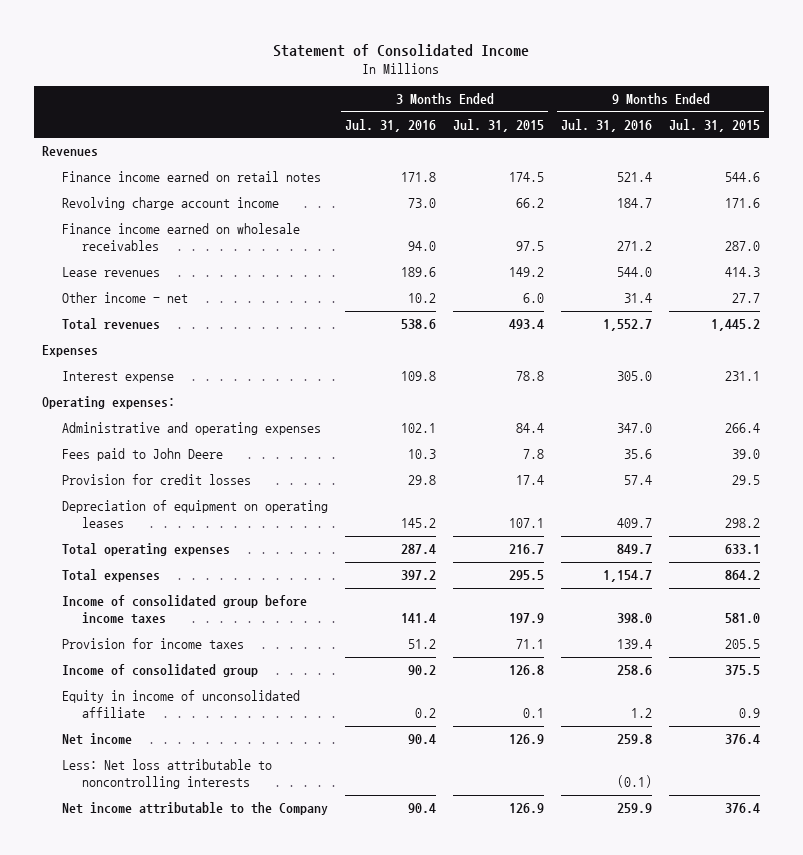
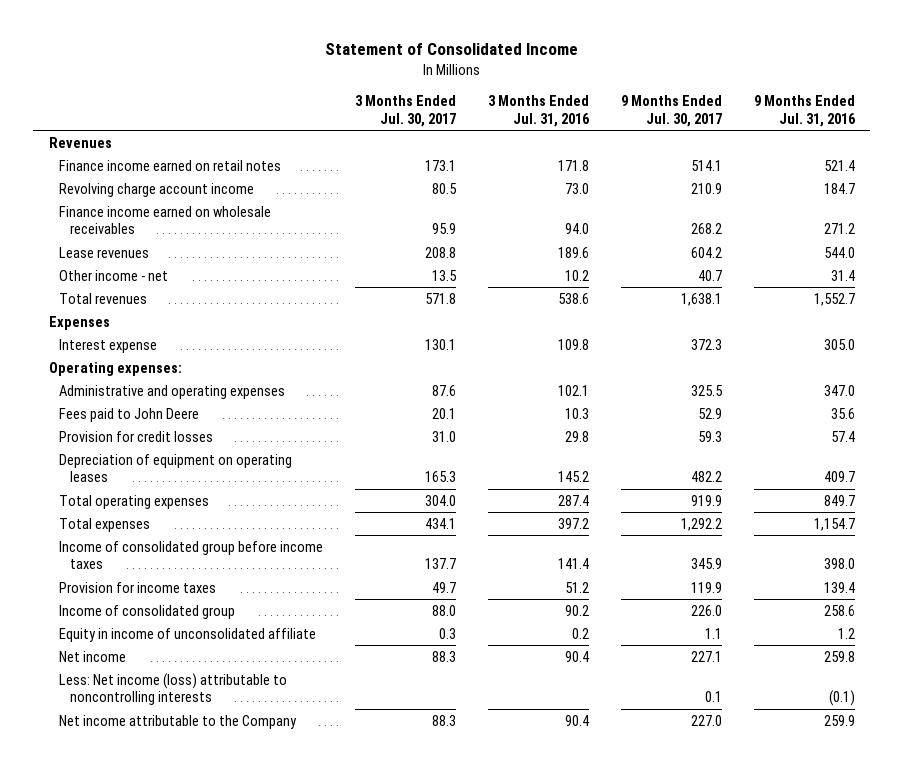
- | 3 Months Ended Jul. 31, 2016 | 3 Months Ended Jul. 31, 2015 | 9 Months Ended Jul. 31, 2016 | 9 Months Ended Jul. 31, 2015
+ | 3 Months Ended Jul. 30, 2017 | 3 Months Ended Jul. 31, 2016 | 9 Months Ended Jul. 30, 2017 | 9 Months Ended Jul. 31, 2016
- Less: Net loss attributable to noncontrolling interests | | | (0.1) |
+ Less: Net income (loss) attributable to noncontrolling interests | | | 0.1 | (0.1)

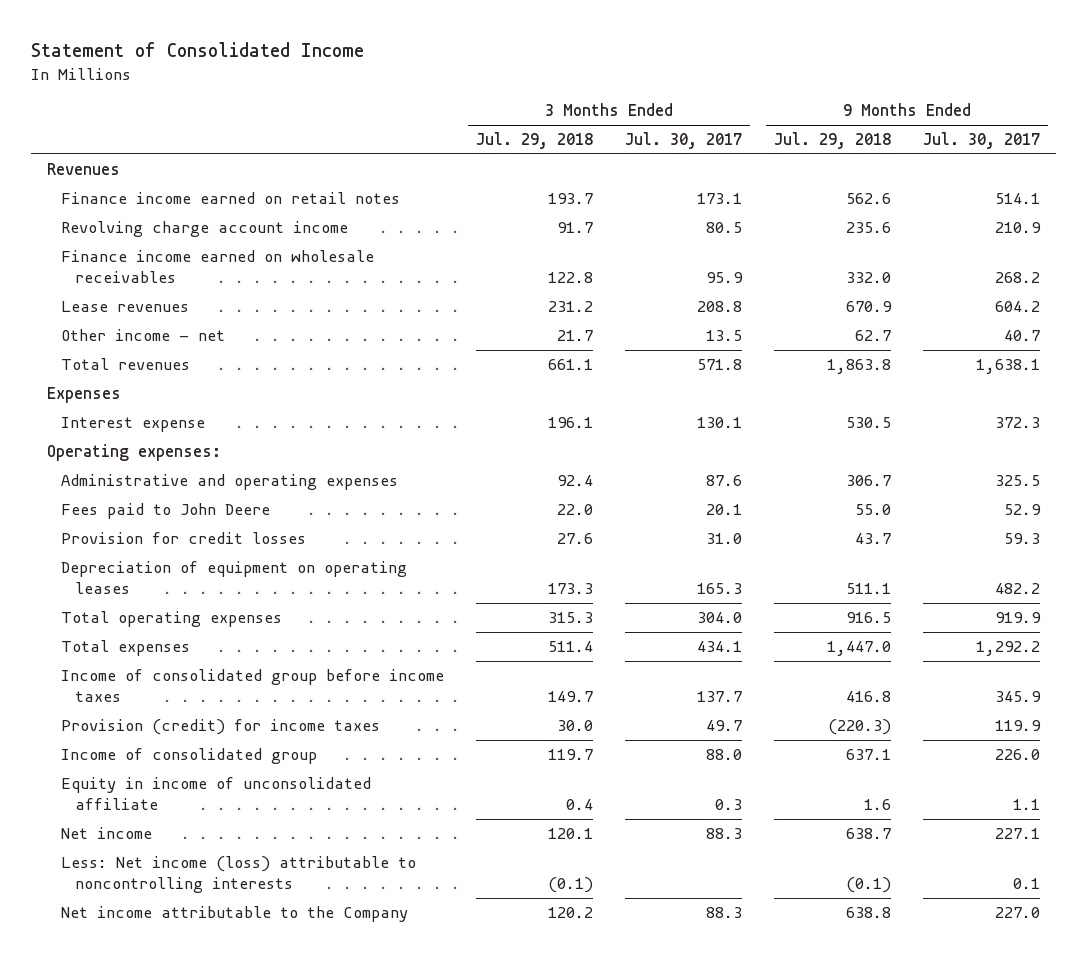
- | 3 Months Ended Jul. 30, 2017 | 3 Months Ended Jul. 31, 2016 | 9 Months Ended Jul. 30, 2017 | 9 Months Ended Jul. 31, 2016
+ | 3 Months Ended Jul. 29, 2018 | 3 Months Ended Jul. 30, 2017 | 9 Months Ended Jul. 29, 2018 | 9 Months Ended Jul. 30, 2017
- Provision for income taxes | 49.7 | 51.2 | 119.9 | 139.4
+ Provision (credit) for income taxes | 30.0 | 49.7 | (220.3) | 119.9

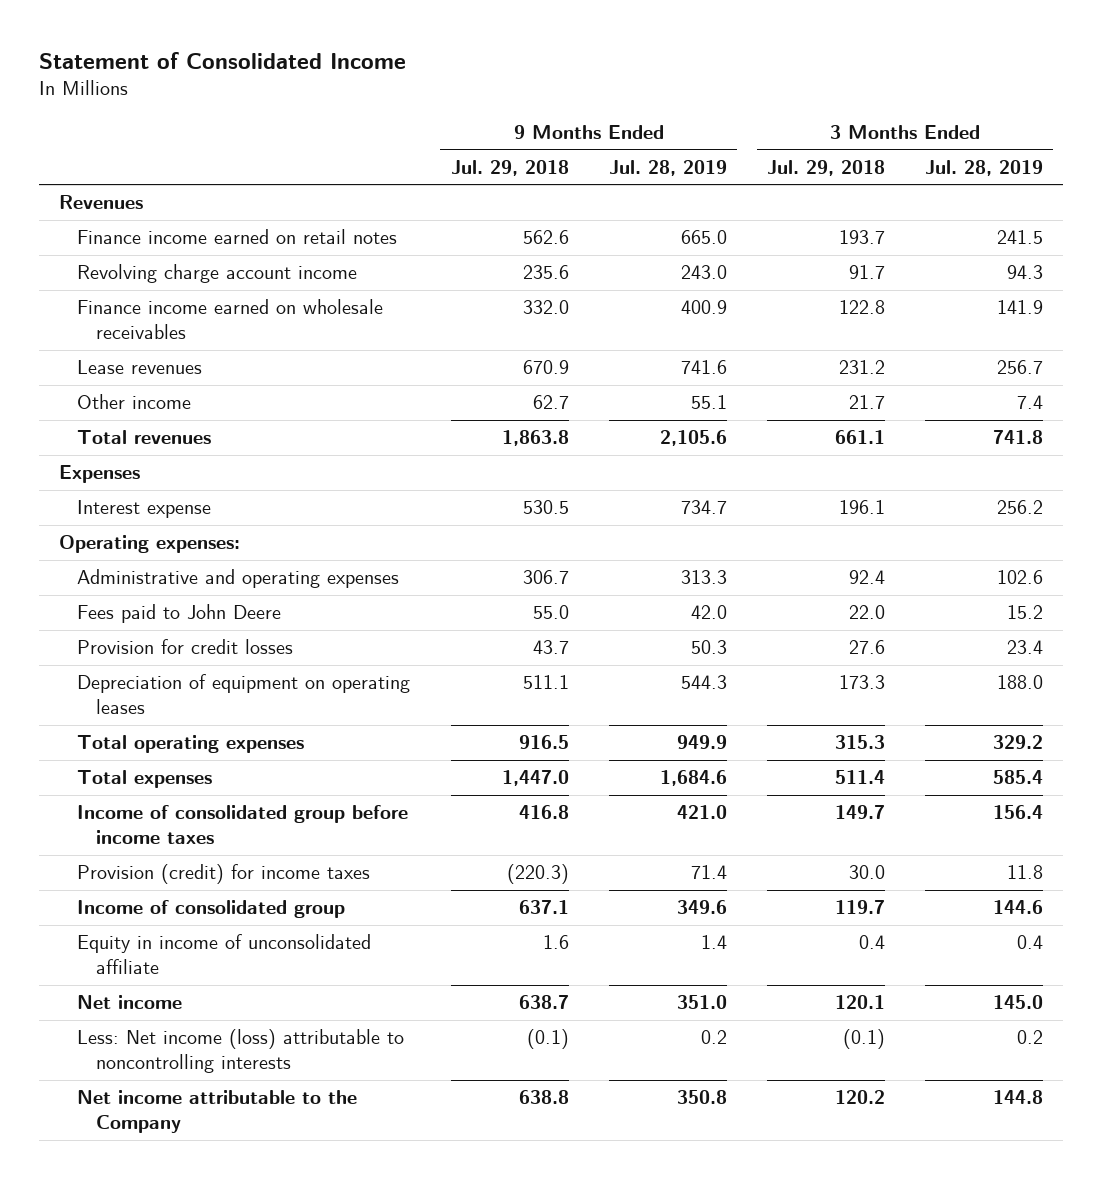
- | 3 Months Ended Jul. 29, 2018 | 3 Months Ended Jul. 30, 2017 | 9 Months Ended Jul. 29, 2018 | 9 Months Ended Jul. 30, 2017
+ | 9 Months Ended Jul. 29, 2018 | 9 Months Ended Jul. 28, 2019 | 3 Months Ended Jul. 29, 2018 | 3 Months Ended Jul. 28, 2019
- Other income - net | 21.7 | 13.5 | 62.7 | 40.7
+ Other income | 62.7 | 55.1 | 21.7 | 7.4

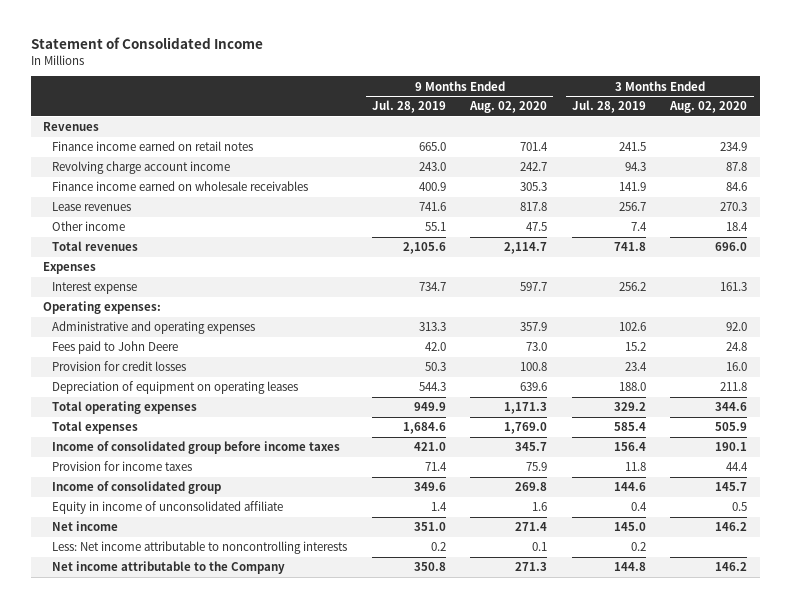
- | 9 Months Ended Jul. 29, 2018 | 9 Months Ended Jul. 28, 2019 | 3 Months Ended Jul. 29, 2018 | 3 Months Ended Jul. 28, 2019
+ | 9 Months Ended Jul. 28, 2019 | 9 Months Ended Aug. 02, 2020 | 3 Months Ended Jul. 28, 2019 | 3 Months Ended Aug. 02, 2020
- Provision (credit) for income taxes | (220.3) | 71.4 | 30.0 | 11.8
+ Provision for income taxes | 71.4 | 75.9 | 11.8 | 44.4
- Less: Net income (loss) attributable to noncontrolling interests | (0.1) | 0.2 | (0.1) | 0.2
+ Less: Net income attributable to noncontrolling interests | 0.2 | 0.1 | 0.2 |

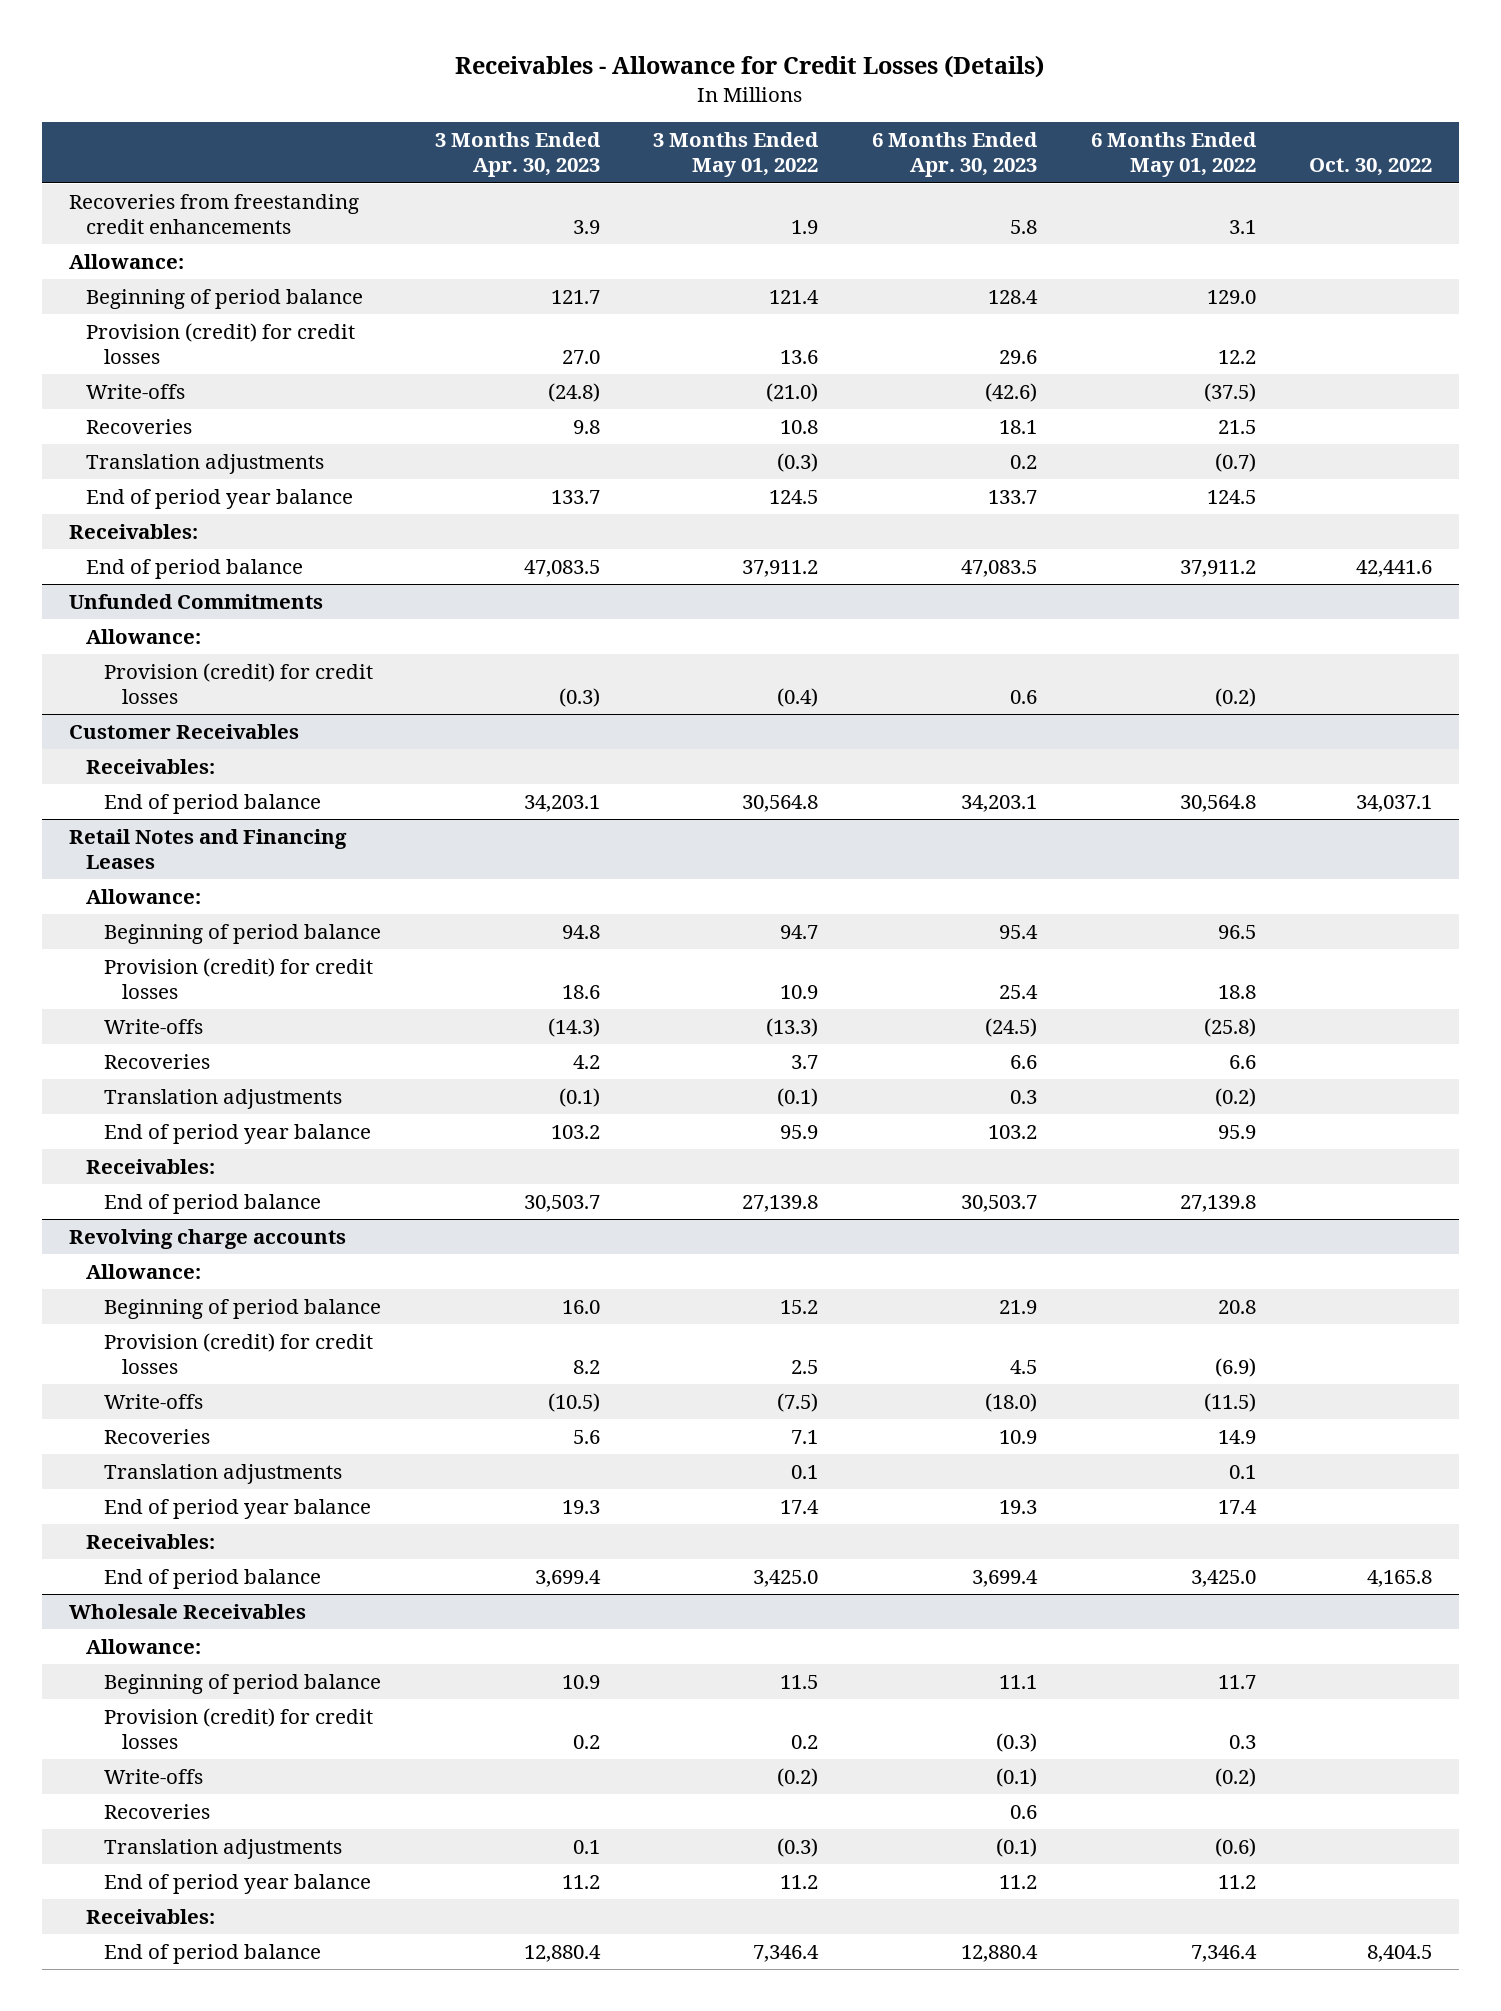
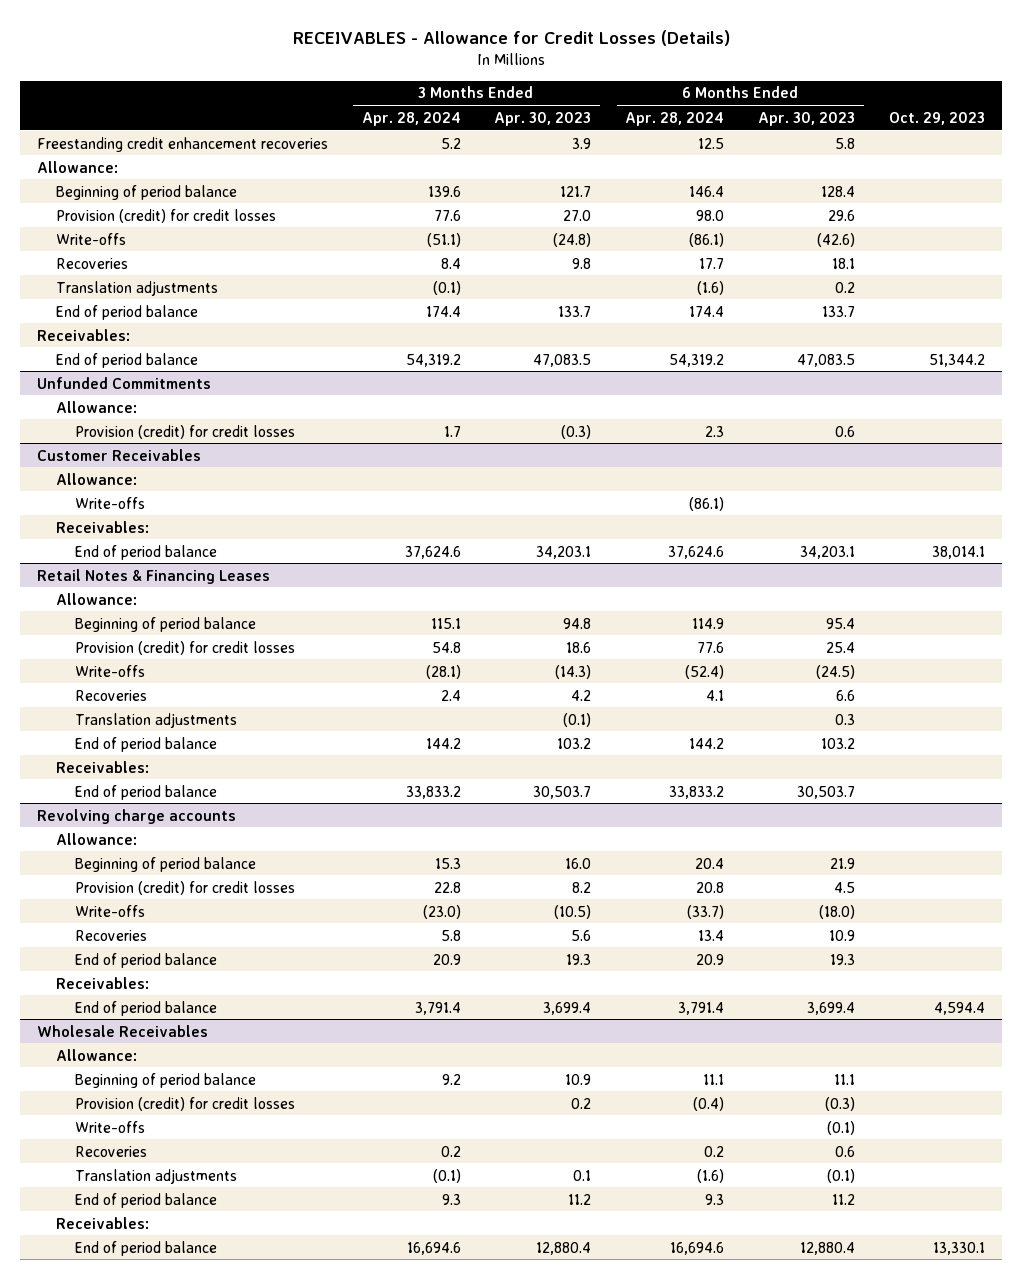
- Receivables - Allowance for Credit Losses (Details)
+ RECEIVABLES - Allowance for Credit Losses (Details)
- | 3 Months Ended Apr. 30, 2023 | 3 Months Ended May 01, 2022 | 6 Months Ended Apr. 30, 2023 | 6 Months Ended May 01, 2022 | Oct. 30, 2022
+ | 3 Months Ended Apr. 28, 2024 | 3 Months Ended Apr. 30, 2023 | 6 Months Ended Apr. 28, 2024 | 6 Months Ended Apr. 30, 2023 | Oct. 29, 2023
- Recoveries from freestanding credit enhancements | 3.9 | 1.9 | 5.8 | 3.1 |
+ Freestanding credit enhancement recoveries | 5.2 | 3.9 | 12.5 | 5.8 |
- End of period year balance | 133.7 | 124.5 | 133.7 | 124.5 |
+ End of period balance | 174.4 | 133.7 | 174.4 | 133.7 |
@ Customer Receivables
+ Allowance:
+ Write-offs | | | (86.1) | |
- Retail Notes and Financing Leases
+ Retail Notes & Financing Leases
- End of period year balance | 103.2 | 95.9 | 103.2 | 95.9 |
+ End of period balance | 144.2 | 103.2 | 144.2 | 103.2 |
@ Revolving charge accounts
- Translation adjustments | | 0.1 | | 0.1 |
- End of period year balance | 19.3 | 17.4 | 19.3 | 17.4 |
+ End of period balance | 20.9 | 19.3 | 20.9 | 19.3 |
@ Wholesale Receivables
- End of period year balance | 11.2 | 11.2 | 11.2 | 11.2 |
+ End of period balance | 9.3 | 11.2 | 9.3 | 11.2 |

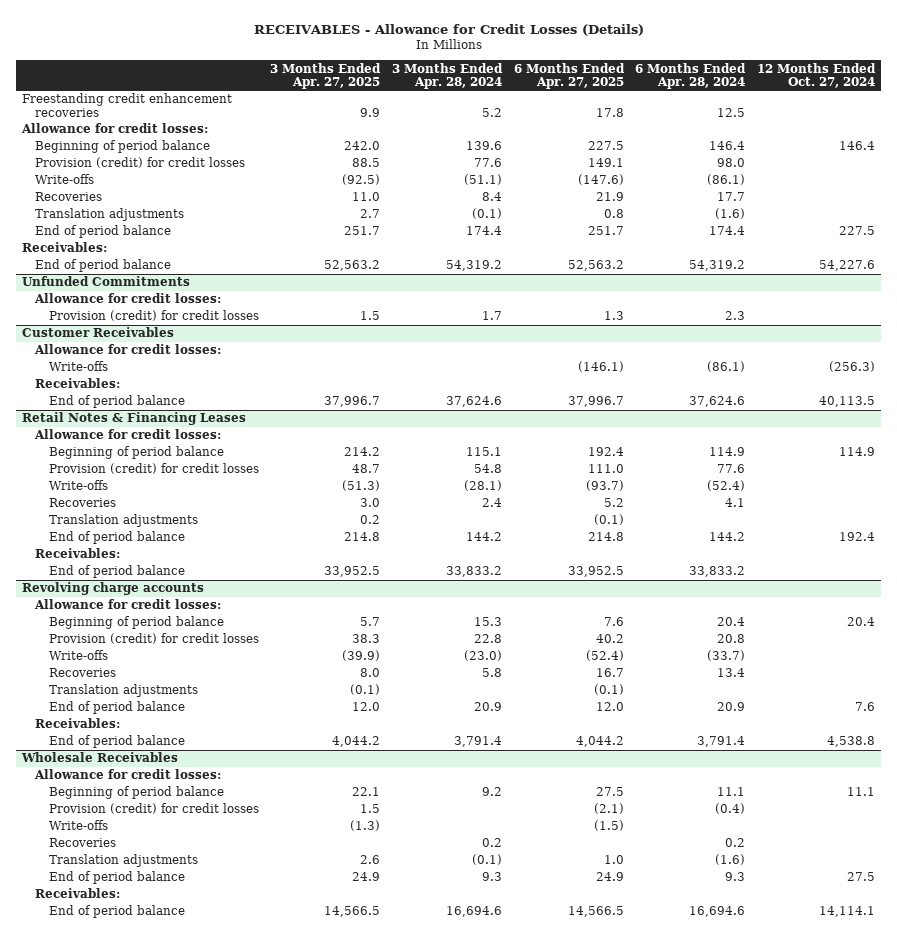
- | 3 Months Ended Apr. 28, 2024 | 3 Months Ended Apr. 30, 2023 | 6 Months Ended Apr. 28, 2024 | 6 Months Ended Apr. 30, 2023 | Oct. 29, 2023
+ | 3 Months Ended Apr. 27, 2025 | 3 Months Ended Apr. 28, 2024 | 6 Months Ended Apr. 27, 2025 | 6 Months Ended Apr. 28, 2024 | 12 Months Ended Oct. 27, 2024
- Allowance:
+ Allowance for credit losses:
@ Unfunded Commitments
- Allowance:
+ Allowance for credit losses:
@ Customer Receivables
- Allowance:
+ Allowance for credit losses:
@ Retail Notes & Financing Leases
- Allowance:
+ Allowance for credit losses:
@ Revolving charge accounts
- Allowance:
+ Allowance for credit losses:
+ Translation adjustments | (0.1) | | (0.1) | |
@ Wholesale Receivables
- Allowance:
+ Allowance for credit losses:

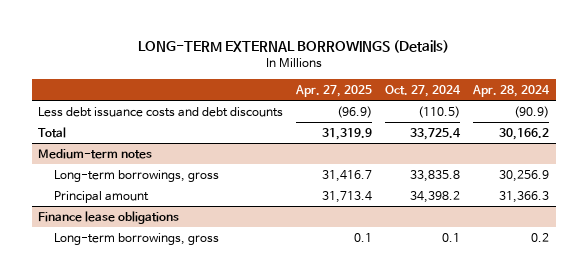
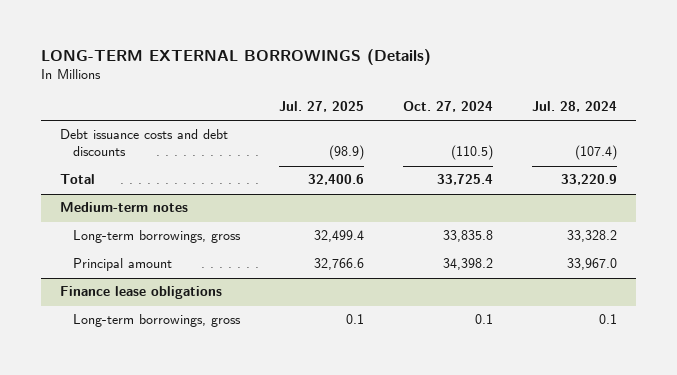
- | Apr. 27, 2025 | Oct. 27, 2024 | Apr. 28, 2024
+ | Jul. 27, 2025 | Oct. 27, 2024 | Jul. 28, 2024
- Less debt issuance costs and debt discounts | (96.9) | (110.5) | (90.9)
+ Debt issuance costs and debt discounts | (98.9) | (110.5) | (107.4)

